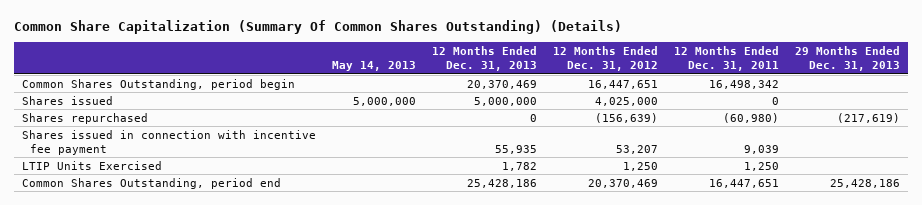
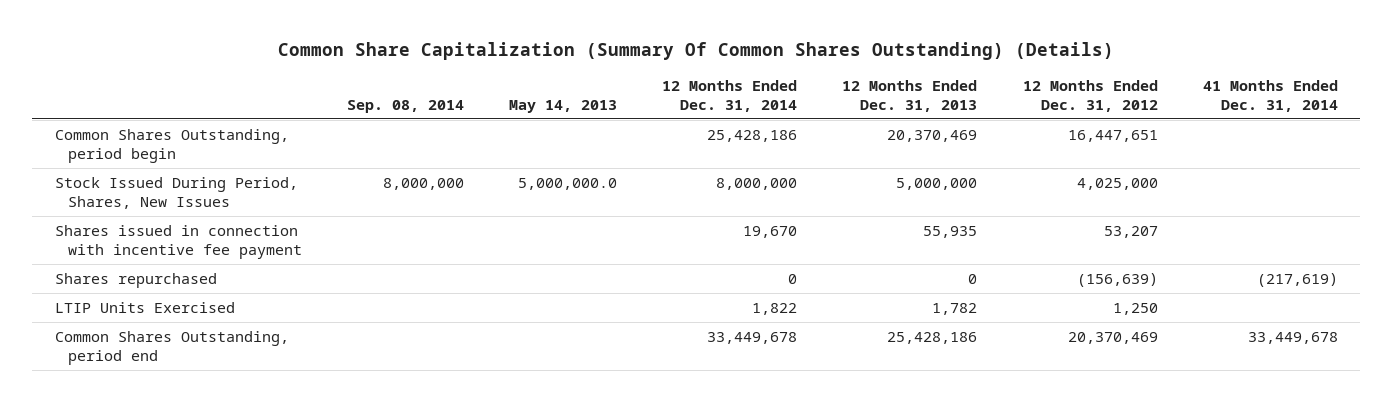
- | May 14, 2013 | 12 Months Ended Dec. 31, 2013 | 12 Months Ended Dec. 31, 2012 | 12 Months Ended Dec. 31, 2011 | 29 Months Ended Dec. 31, 2013
+ | Sep. 08, 2014 | May 14, 2013 | 12 Months Ended Dec. 31, 2014 | 12 Months Ended Dec. 31, 2013 | 12 Months Ended Dec. 31, 2012 | 41 Months Ended Dec. 31, 2014
- Shares issued | 5,000,000 | 5,000,000 | 4,025,000 | 0 |
+ Stock Issued During Period, Shares, New Issues | 8,000,000 | 5,000,000.0 | 8,000,000 | 5,000,000 | 4,025,000 |
moved down: Shares repurchased | | | 0 | 0 | (156,639) | (217,619)

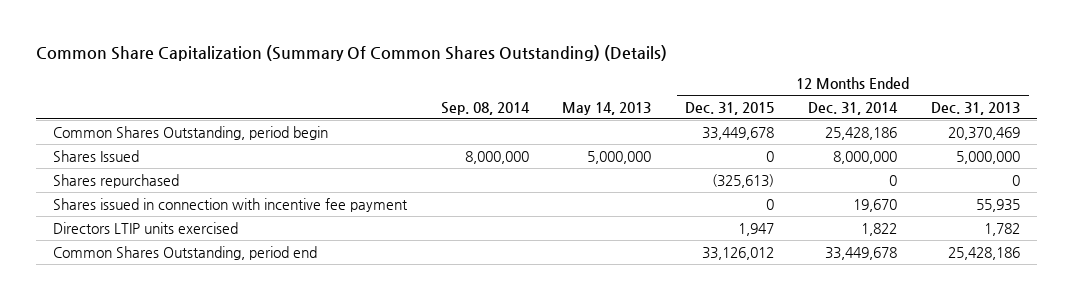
- | Sep. 08, 2014 | May 14, 2013 | 12 Months Ended Dec. 31, 2014 | 12 Months Ended Dec. 31, 2013 | 12 Months Ended Dec. 31, 2012 | 41 Months Ended Dec. 31, 2014
+ | Sep. 08, 2014 | May 14, 2013 | 12 Months Ended Dec. 31, 2015 | 12 Months Ended Dec. 31, 2014 | 12 Months Ended Dec. 31, 2013
- Stock Issued During Period, Shares, New Issues | 8,000,000 | 5,000,000.0 | 8,000,000 | 5,000,000 | 4,025,000 |
+ Shares Issued | 8,000,000 | 5,000,000 | 0 | 8,000,000 | 5,000,000
- LTIP Units Exercised | | | 1,822 | 1,782 | 1,250 |
moved down: Shares issued in connection with incentive fee payment | | | 0 | 19,670 | 55,935
+ Directors LTIP units exercised | | | 1,947 | 1,822 | 1,782

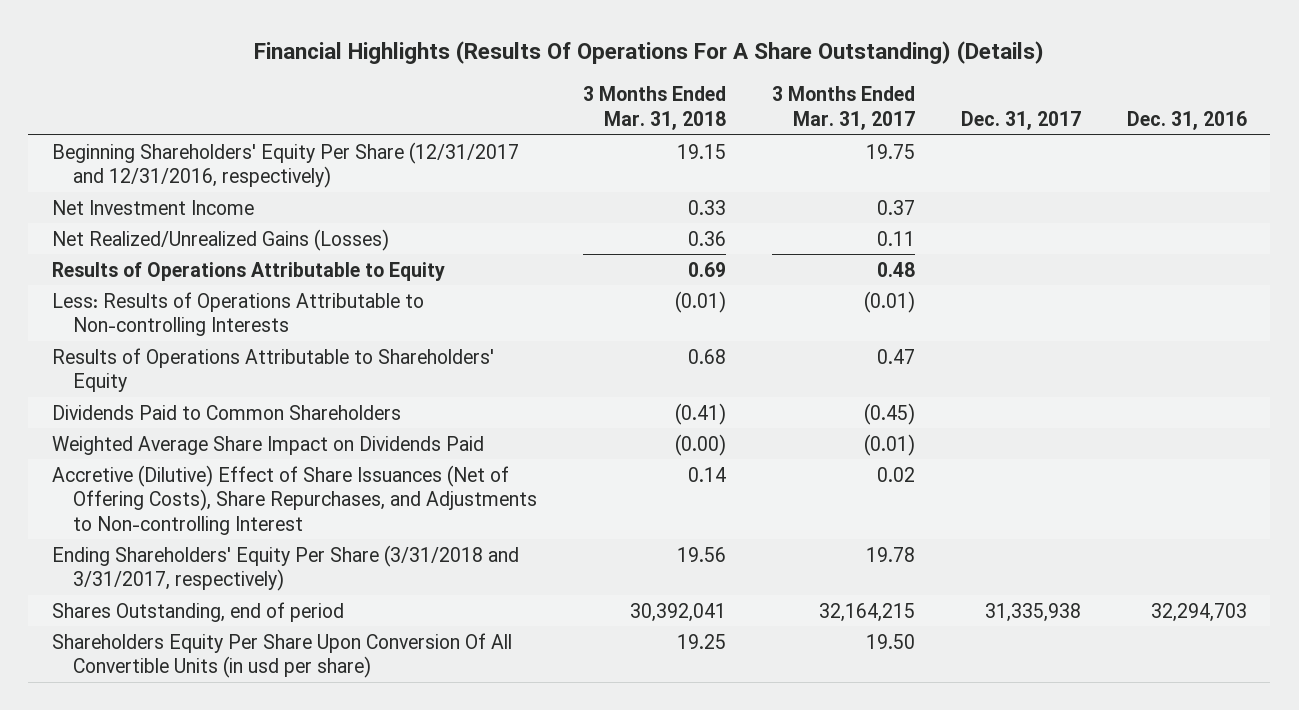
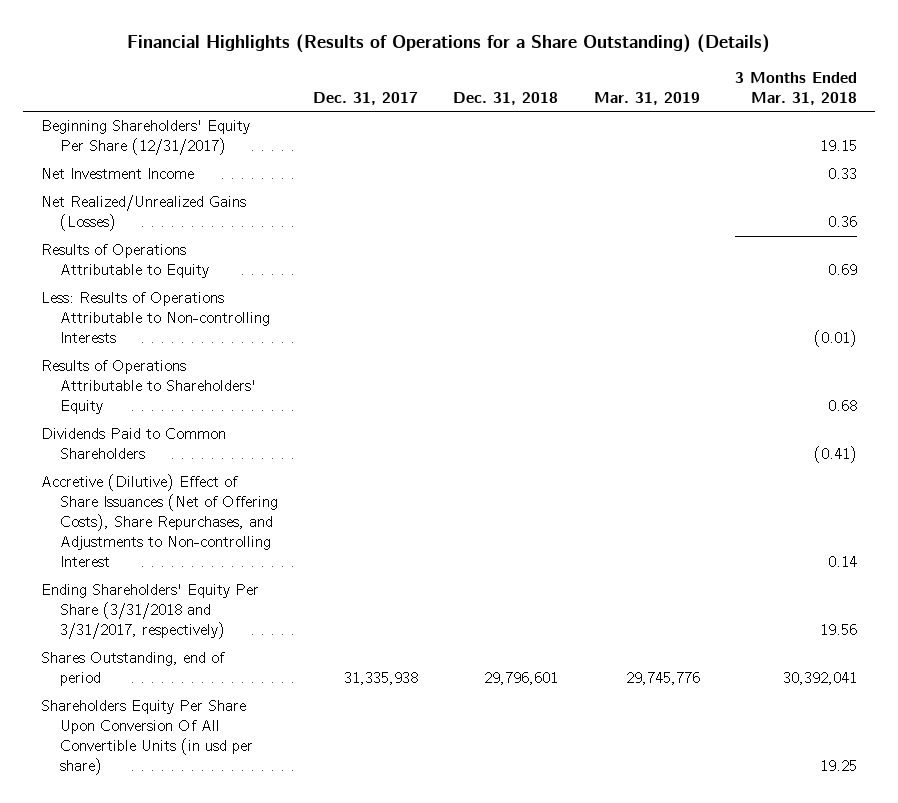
- Financial Highlights (Results Of Operations For A Share Outstanding) (Details)
+ Financial Highlights (Results of Operations for a Share Outstanding) (Details)
- | 3 Months Ended Mar. 31, 2018 | 3 Months Ended Mar. 31, 2017 | Dec. 31, 2017 | Dec. 31, 2016
+ | Dec. 31, 2017 | Dec. 31, 2018 | Mar. 31, 2019 | 3 Months Ended Mar. 31, 2018
- Beginning Shareholders' Equity Per Share (12/31/2017 and 12/31/2016, respectively) | 19.15 | 19.75 | |
+ Beginning Shareholders' Equity Per Share (12/31/2017) | | | | 19.15
- Weighted Average Share Impact on Dividends Paid | (0.00) | (0.01) | |

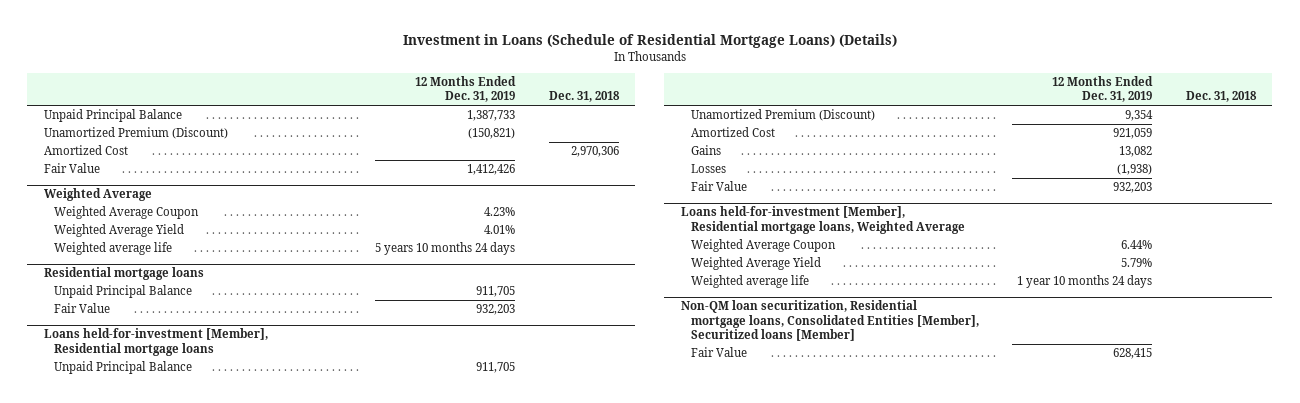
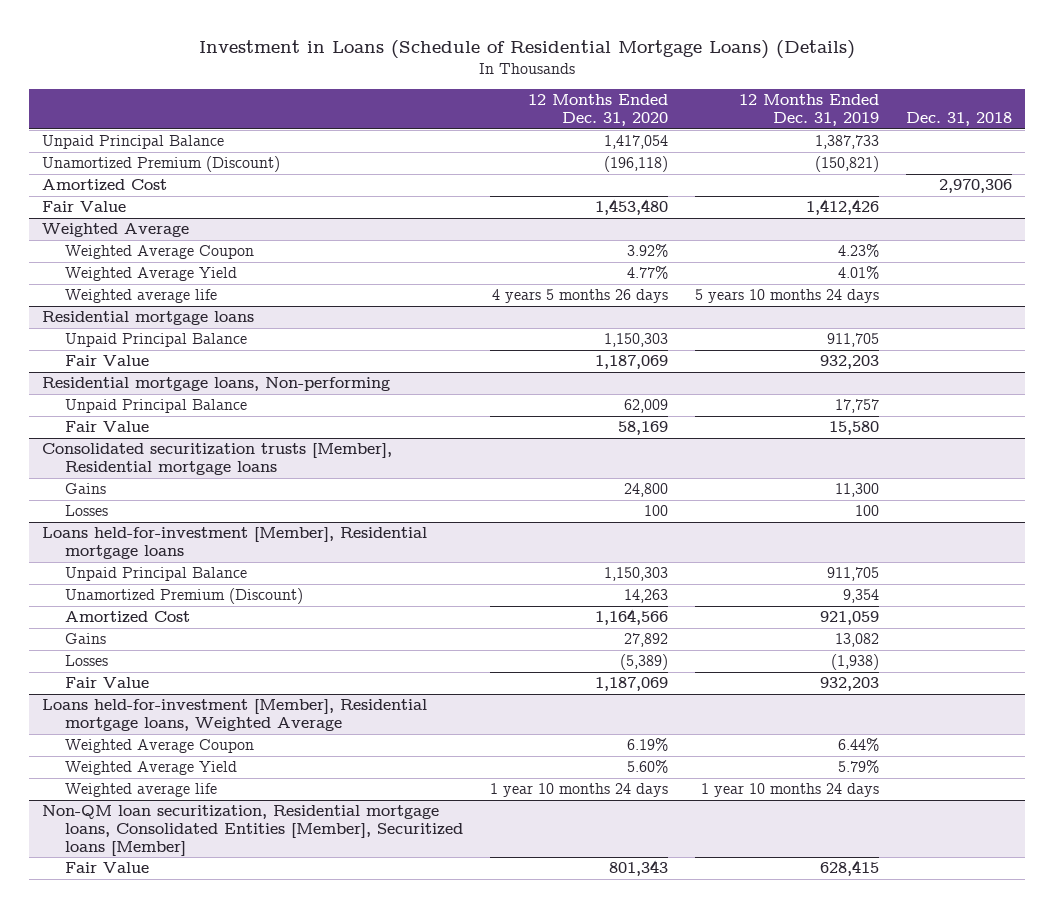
- | 12 Months Ended Dec. 31, 2019 | Dec. 31, 2018
+ | 12 Months Ended Dec. 31, 2020 | 12 Months Ended Dec. 31, 2019 | Dec. 31, 2018
+ Residential mortgage loans, Non-performing
+ Unpaid Principal Balance | 62,009 | 17,757 |
+ Fair Value | 58,169 | 15,580 |
+ Consolidated securitization trusts [Member], Residential mortgage loans
+ Gains | 24,800 | 11,300 |
+ Losses | 100 | 100 |

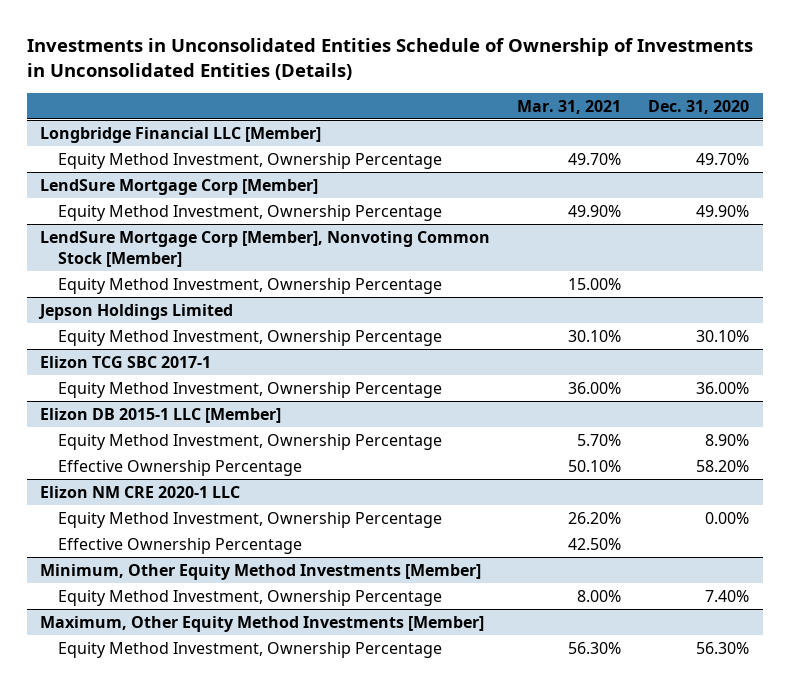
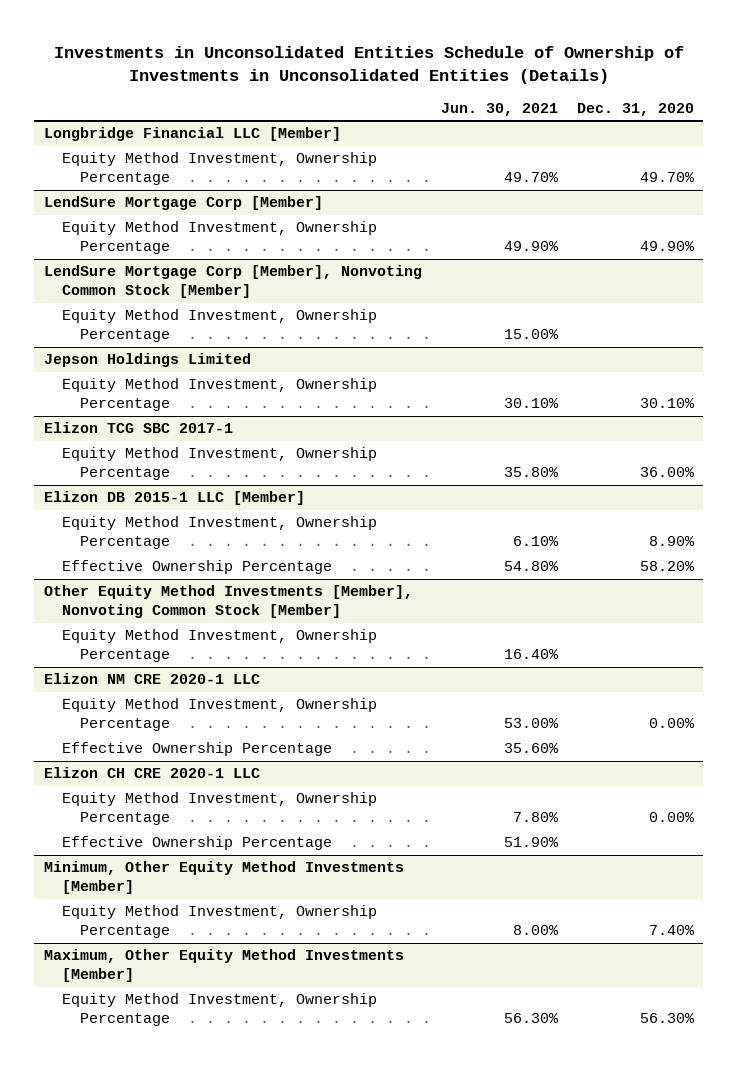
- | Mar. 31, 2021 | Dec. 31, 2020
+ | Jun. 30, 2021 | Dec. 31, 2020
+ Other Equity Method Investments [Member], Nonvoting Common Stock [Member]
+ Equity Method Investment, Ownership Percentage | 16.40% |
+ Elizon CH CRE 2020-1 LLC
+ Equity Method Investment, Ownership Percentage | 7.80% | 0.00%
+ Effective Ownership Percentage | 51.90% |

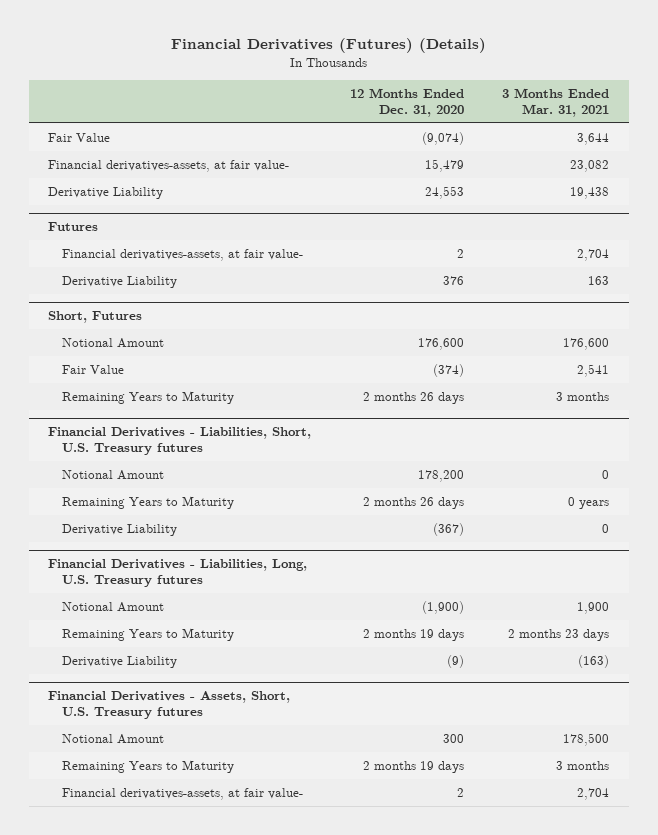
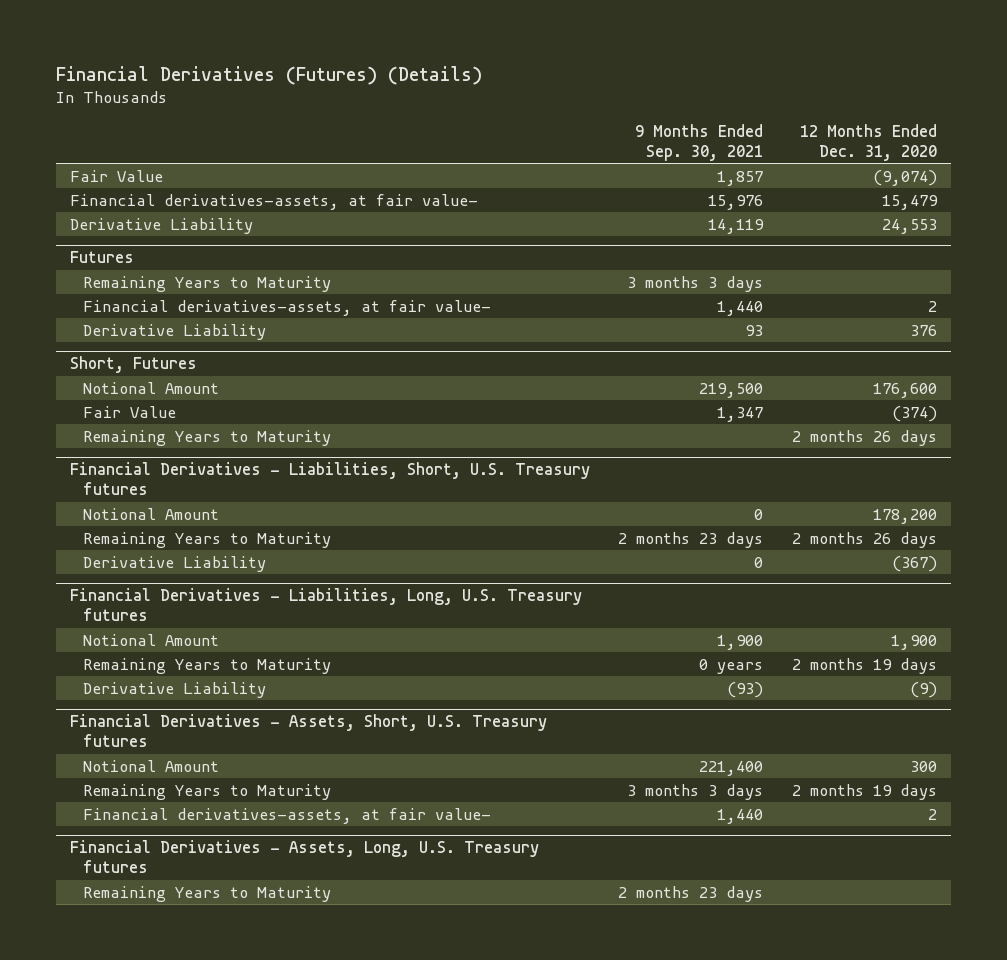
- | 12 Months Ended Dec. 31, 2020 | 3 Months Ended Mar. 31, 2021
+ | 9 Months Ended Sep. 30, 2021 | 12 Months Ended Dec. 31, 2020
@ Futures
+ Remaining Years to Maturity | 3 months 3 days |
@ Financial Derivatives - Liabilities, Long, U.S. Treasury futures
- Notional Amount | (1,900) | 1,900
+ Notional Amount | 1,900 | 1,900
+ Financial Derivatives - Assets, Long, U.S. Treasury futures
+ Remaining Years to Maturity | 2 months 23 days |

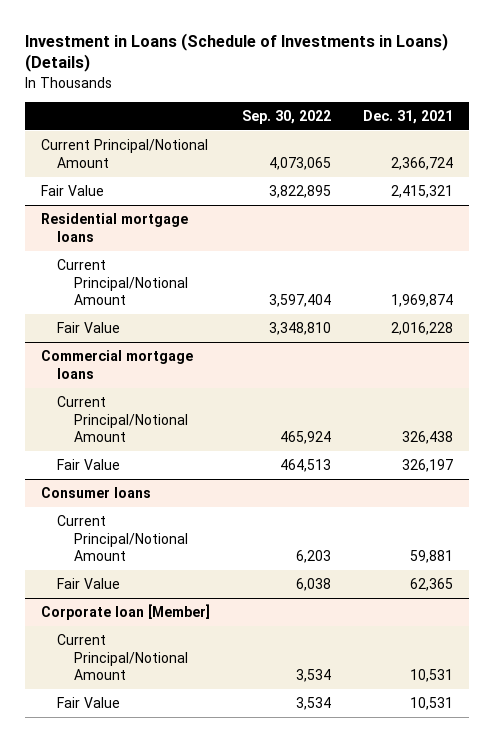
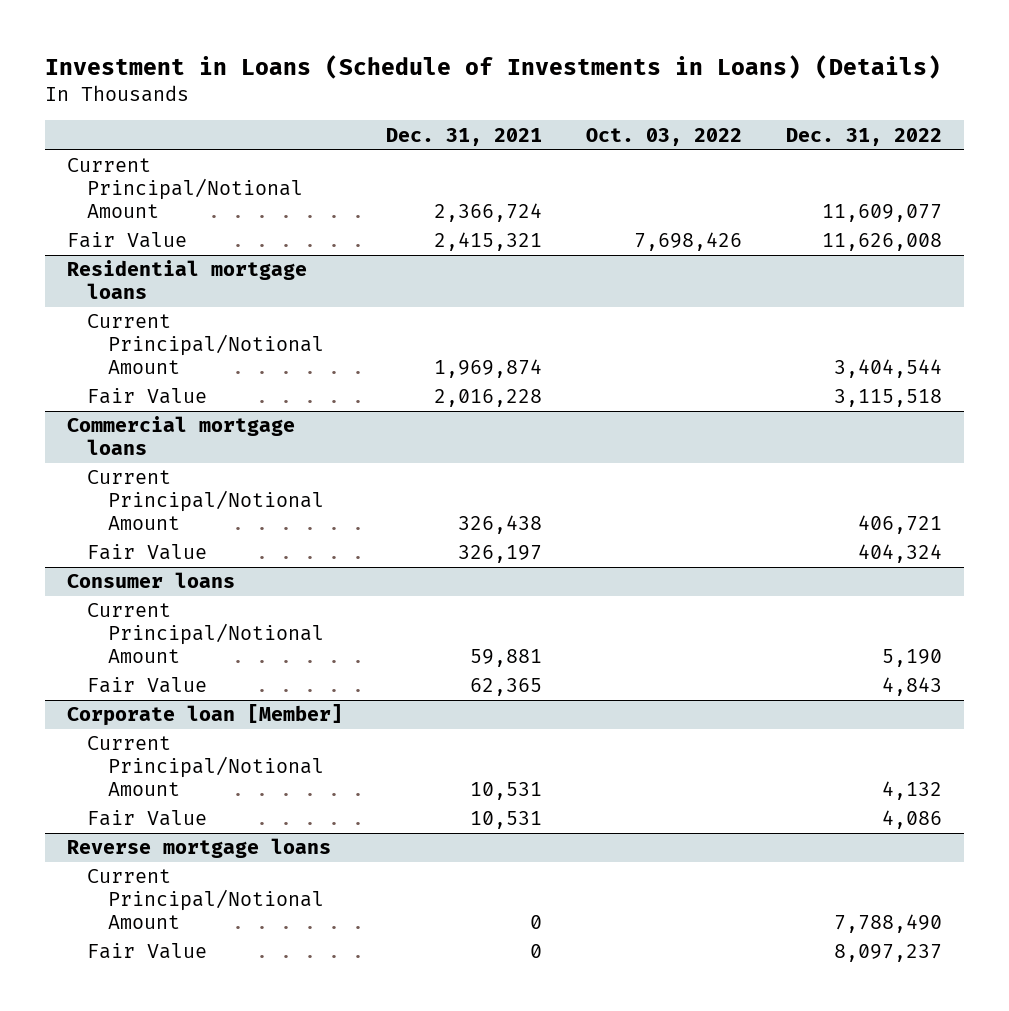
- | Sep. 30, 2022 | Dec. 31, 2021
+ | Dec. 31, 2021 | Oct. 03, 2022 | Dec. 31, 2022
+ Reverse mortgage loans
+ Current Principal/Notional Amount | 0 | | 7,788,490
+ Fair Value | 0 | | 8,097,237

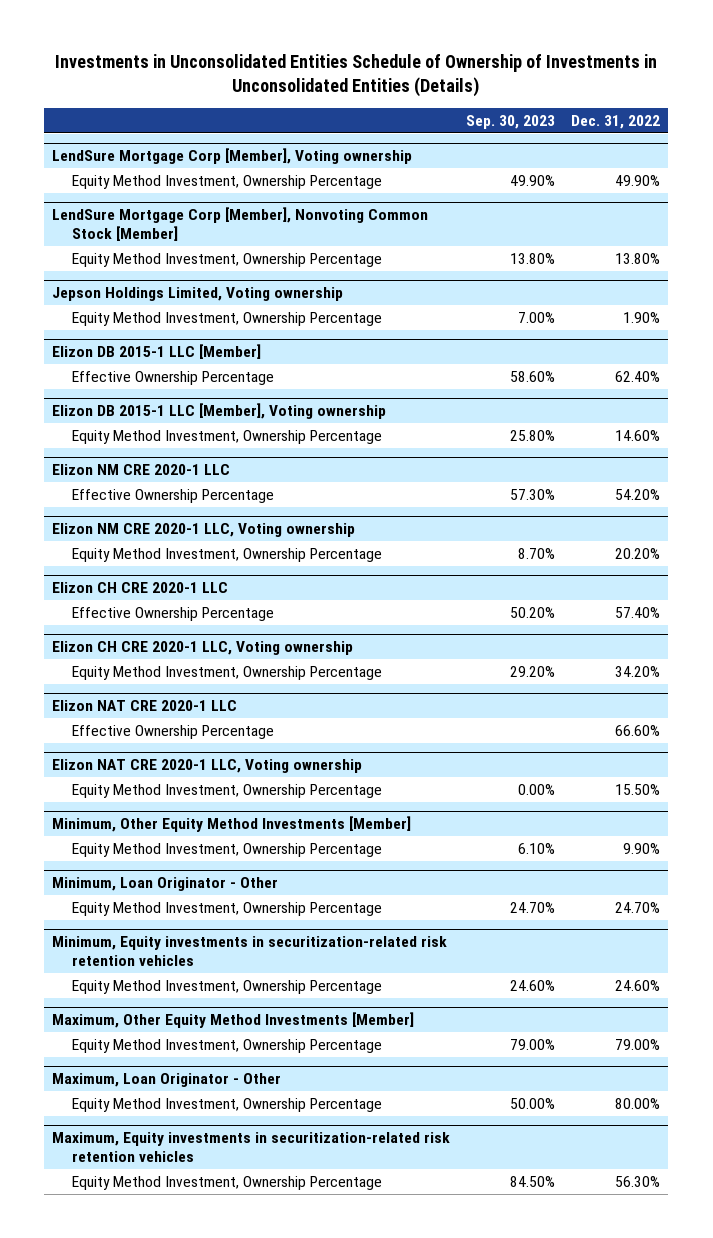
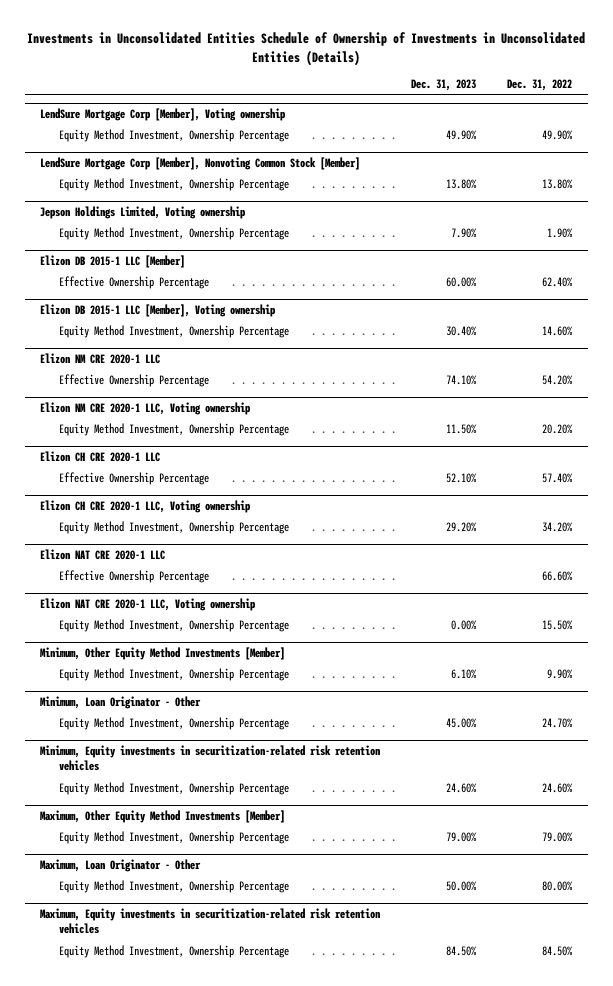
- | Sep. 30, 2023 | Dec. 31, 2022
+ | Dec. 31, 2023 | Dec. 31, 2022
@ Maximum, Equity investments in securitization-related risk retention vehicles
- Equity Method Investment, Ownership Percentage | 84.50% | 56.30%
+ Equity Method Investment, Ownership Percentage | 84.50% | 84.50%

